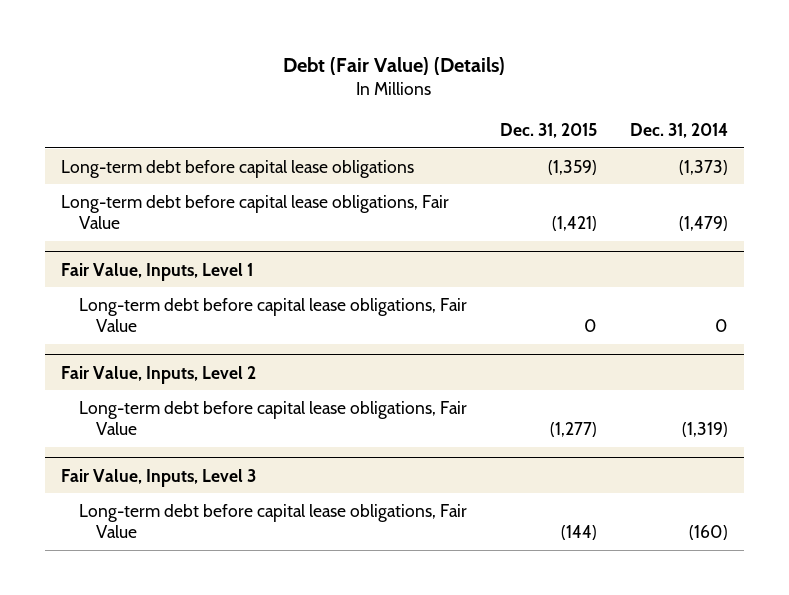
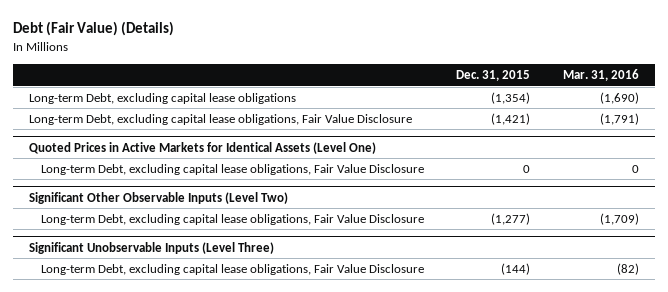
- | Dec. 31, 2015 | Dec. 31, 2014
+ | Dec. 31, 2015 | Mar. 31, 2016
- Long-term debt before capital lease obligations | (1,359) | (1,373)
- Long-term debt before capital lease obligations, Fair Value | (1,421) | (1,479)
- Fair Value, Inputs, Level 1
- Long-term debt before capital lease obligations, Fair Value | 0 | 0
- Fair Value, Inputs, Level 2
- Long-term debt before capital lease obligations, Fair Value | (1,277) | (1,319)
- Fair Value, Inputs, Level 3
- Long-term debt before capital lease obligations, Fair Value | (144) | (160)
+ Long-term Debt, excluding capital lease obligations | (1,354) | (1,690)
+ Long-term Debt, excluding capital lease obligations, Fair Value Disclosure | (1,421) | (1,791)
+ Quoted Prices in Active Markets for Identical Assets (Level One)
+ Long-term Debt, excluding capital lease obligations, Fair Value Disclosure | 0 | 0
+ Significant Other Observable Inputs (Level Two)
+ Long-term Debt, excluding capital lease obligations, Fair Value Disclosure | (1,277) | (1,709)
+ Significant Unobservable Inputs (Level Three)
+ Long-term Debt, excluding capital lease obligations, Fair Value Disclosure | (144) | (82)

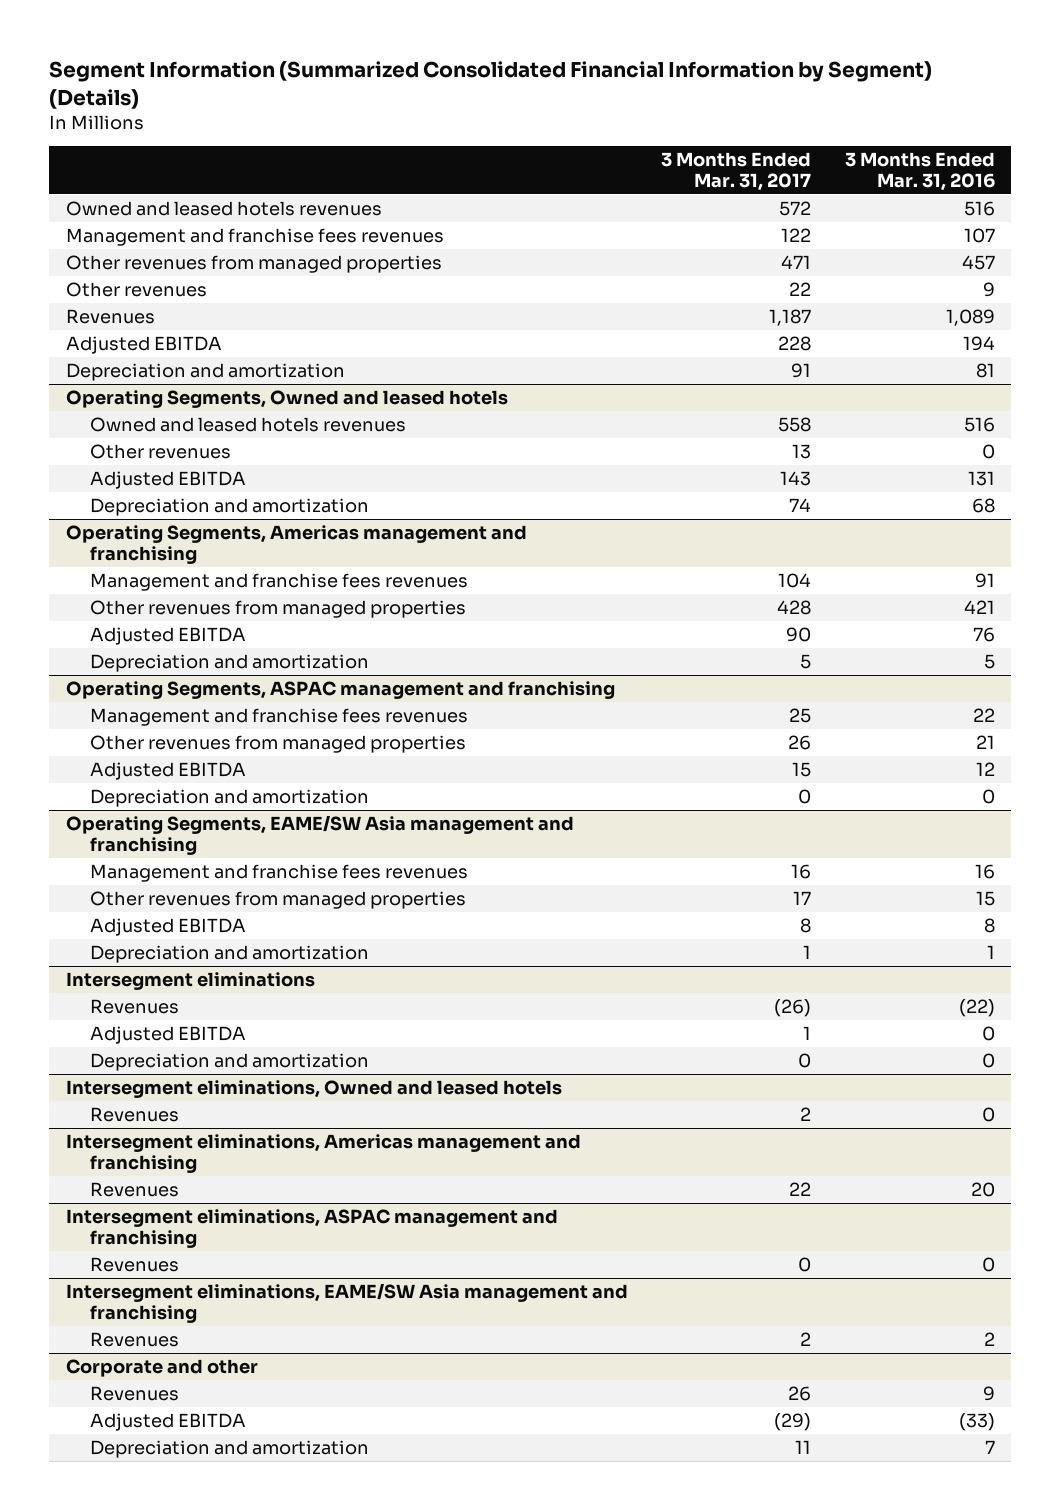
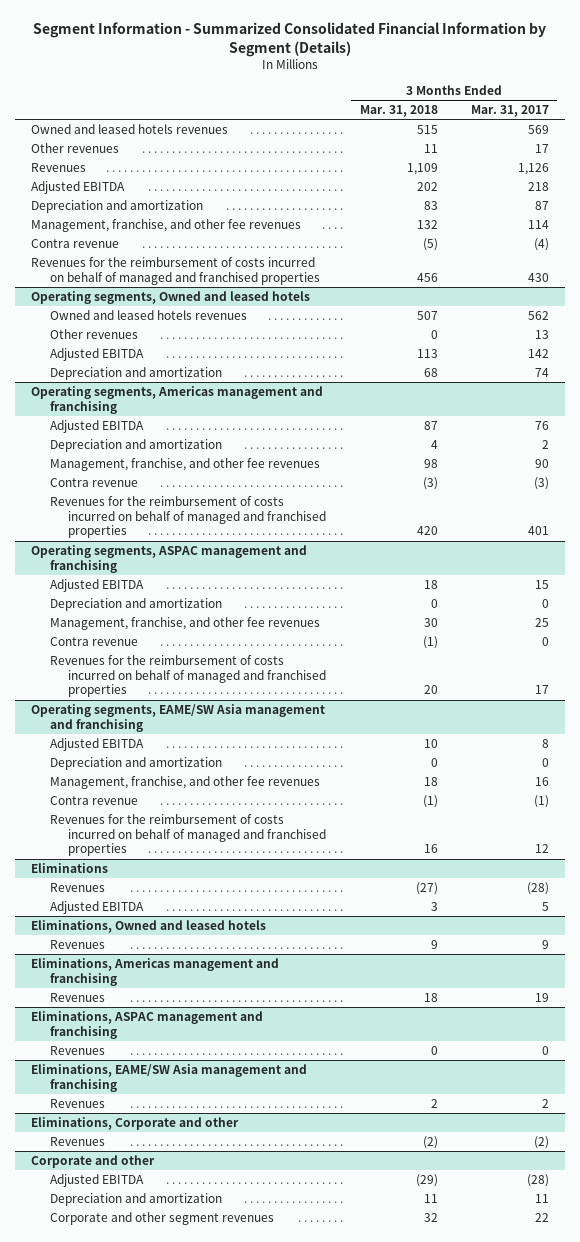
- Segment Information (Summarized Consolidated Financial Information by Segment) (Details)
+ Segment Information - Summarized Consolidated Financial Information by Segment (Details)
- | 3 Months Ended Mar. 31, 2017 | 3 Months Ended Mar. 31, 2016
+ | 3 Months Ended Mar. 31, 2018 | 3 Months Ended Mar. 31, 2017
- Owned and leased hotels revenues | 572 | 516
- Management and franchise fees revenues | 122 | 107
- Other revenues from managed properties | 471 | 457
- Other revenues | 22 | 9
- Revenues | 1,187 | 1,089
- Adjusted EBITDA | 228 | 194
- Depreciation and amortization | 91 | 81
- Operating Segments, Owned and leased hotels
- Owned and leased hotels revenues | 558 | 516
+ Owned and leased hotels revenues | 515 | 569
+ Other revenues | 11 | 17
+ Revenues | 1,109 | 1,126
+ Adjusted EBITDA | 202 | 218
+ Depreciation and amortization | 83 | 87
+ Management, franchise, and other fee revenues | 132 | 114
+ Contra revenue | (5) | (4)
+ Revenues for the reimbursement of costs incurred on behalf of managed and franchised properties | 456 | 430
+ Operating segments, Owned and leased hotels
+ Owned and leased hotels revenues | 507 | 562
- Adjusted EBITDA | 143 | 131
+ Adjusted EBITDA | 113 | 142
- Operating Segments, Americas management and franchising
- Management and franchise fees revenues | 104 | 91
- Other revenues from managed properties | 428 | 421
- Adjusted EBITDA | 90 | 76
- Depreciation and amortization | 5 | 5
- Operating Segments, ASPAC management and franchising
- Management and franchise fees revenues | 25 | 22
- Other revenues from managed properties | 26 | 21
+ Operating segments, Americas management and franchising
+ Adjusted EBITDA | 87 | 76
+ Depreciation and amortization | 4 | 2
+ Management, franchise, and other fee revenues | 98 | 90
+ Contra revenue | (3) | (3)
+ Revenues for the reimbursement of costs incurred on behalf of managed and franchised properties | 420 | 401
+ Operating segments, ASPAC management and franchising
- Operating Segments, EAME/SW Asia management and franchising
- Management and franchise fees revenues | 16 | 16
- Other revenues from managed properties | 17 | 15
+ Management, franchise, and other fee revenues | 30 | 25
+ Contra revenue | (1) | 0
+ Revenues for the reimbursement of costs incurred on behalf of managed and franchised properties | 20 | 17
+ Operating segments, EAME/SW Asia management and franchising
- Depreciation and amortization | 1 | 1
- Intersegment eliminations
- Revenues | (26) | (22)
- Adjusted EBITDA | 1 | 0
- Intersegment eliminations, Owned and leased hotels
- Revenues | 2 | 0
- Intersegment eliminations, Americas management and franchising
- Revenues | 22 | 20
- Intersegment eliminations, ASPAC management and franchising
+ Management, franchise, and other fee revenues | 18 | 16
+ Contra revenue | (1) | (1)
+ Revenues for the reimbursement of costs incurred on behalf of managed and franchised properties | 16 | 12
+ Eliminations
+ Revenues | (27) | (28)
+ Adjusted EBITDA | 3 | 5
+ Eliminations, Owned and leased hotels
+ Revenues | 9 | 9
+ Eliminations, Americas management and franchising
+ Revenues | 18 | 19
+ Eliminations, ASPAC management and franchising
- Intersegment eliminations, EAME/SW Asia management and franchising
+ Eliminations, EAME/SW Asia management and franchising
+ Eliminations, Corporate and other
+ Revenues | (2) | (2)
@ Corporate and other
- Revenues | 26 | 9
- Adjusted EBITDA | (29) | (33)
+ Adjusted EBITDA | (29) | (28)
+ Corporate and other segment revenues | 32 | 22

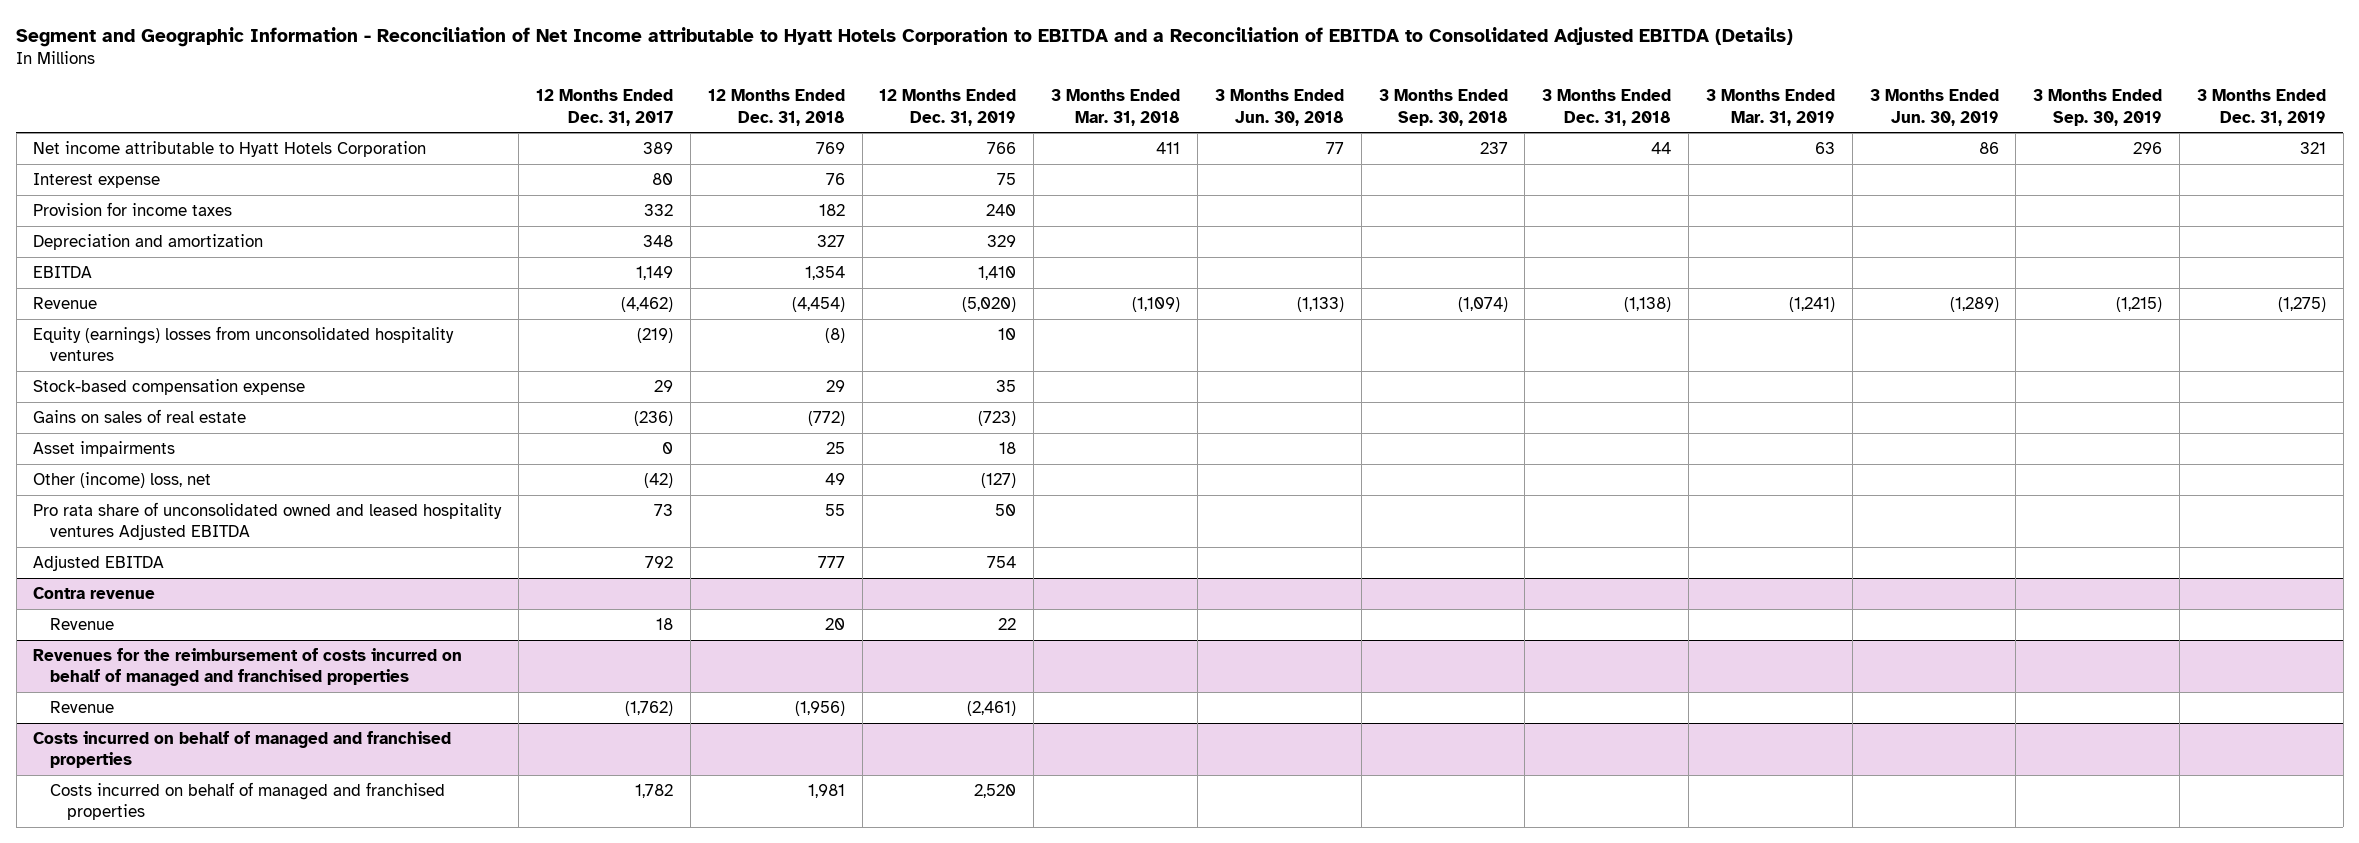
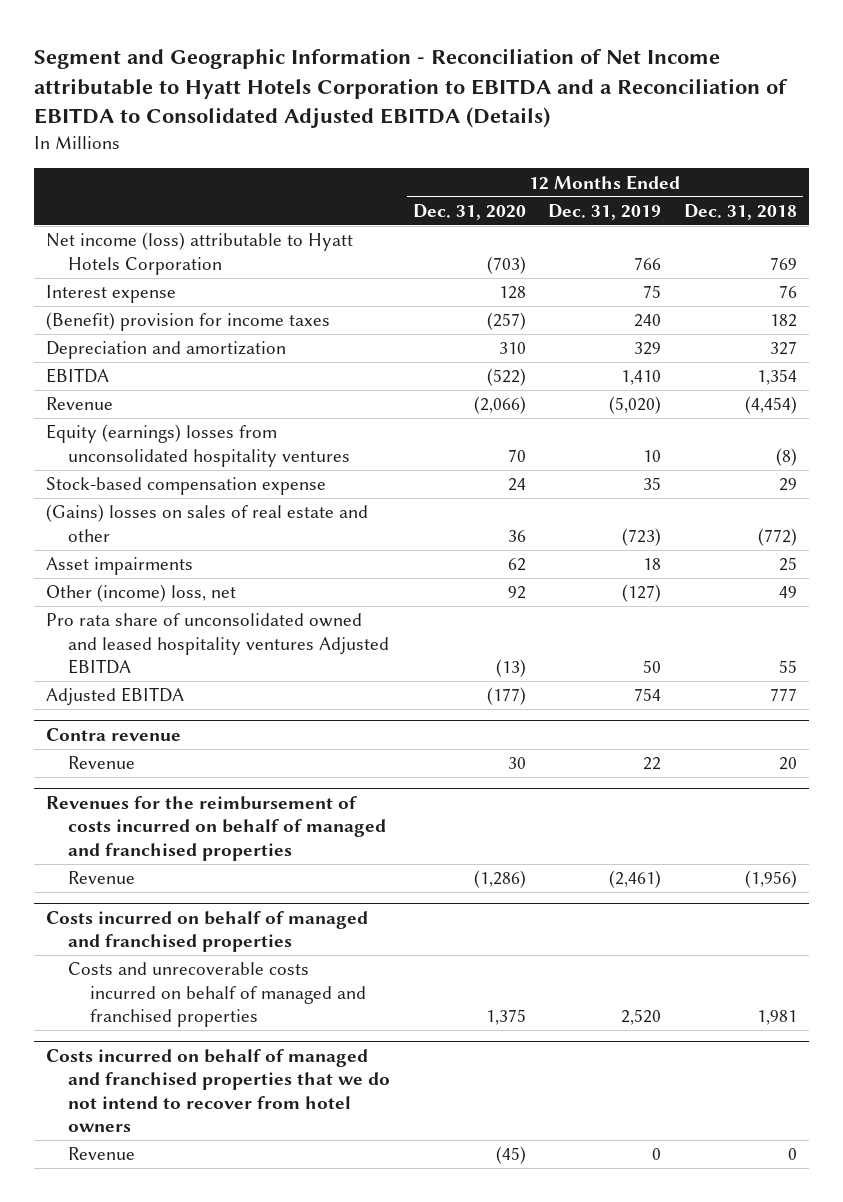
- | 12 Months Ended Dec. 31, 2017 | 12 Months Ended Dec. 31, 2018 | 12 Months Ended Dec. 31, 2019 | 3 Months Ended Mar. 31, 2018 | 3 Months Ended Jun. 30, 2018 | 3 Months Ended Sep. 30, 2018 | 3 Months Ended Dec. 31, 2018 | 3 Months Ended Mar. 31, 2019 | 3 Months Ended Jun. 30, 2019 | 3 Months Ended Sep. 30, 2019 | 3 Months Ended Dec. 31, 2019
+ | 12 Months Ended Dec. 31, 2020 | 12 Months Ended Dec. 31, 2019 | 12 Months Ended Dec. 31, 2018
- Net income attributable to Hyatt Hotels Corporation | 389 | 769 | 766 | 411 | 77 | 237 | 44 | 63 | 86 | 296 | 321
+ Net income (loss) attributable to Hyatt Hotels Corporation | (703) | 766 | 769
- Provision for income taxes | 332 | 182 | 240 | | | | | | | |
+ (Benefit) provision for income taxes | (257) | 240 | 182
- Gains on sales of real estate | (236) | (772) | (723) | | | | | | | |
+ (Gains) losses on sales of real estate and other | 36 | (723) | (772)
@ Costs incurred on behalf of managed and franchised properties
- Costs incurred on behalf of managed and franchised properties | 1,782 | 1,981 | 2,520 | | | | | | | |
+ Costs and unrecoverable costs incurred on behalf of managed and franchised properties | 1,375 | 2,520 | 1,981
+ Costs incurred on behalf of managed and franchised properties that we do not intend to recover from hotel owners
+ Revenue | (45) | 0 | 0

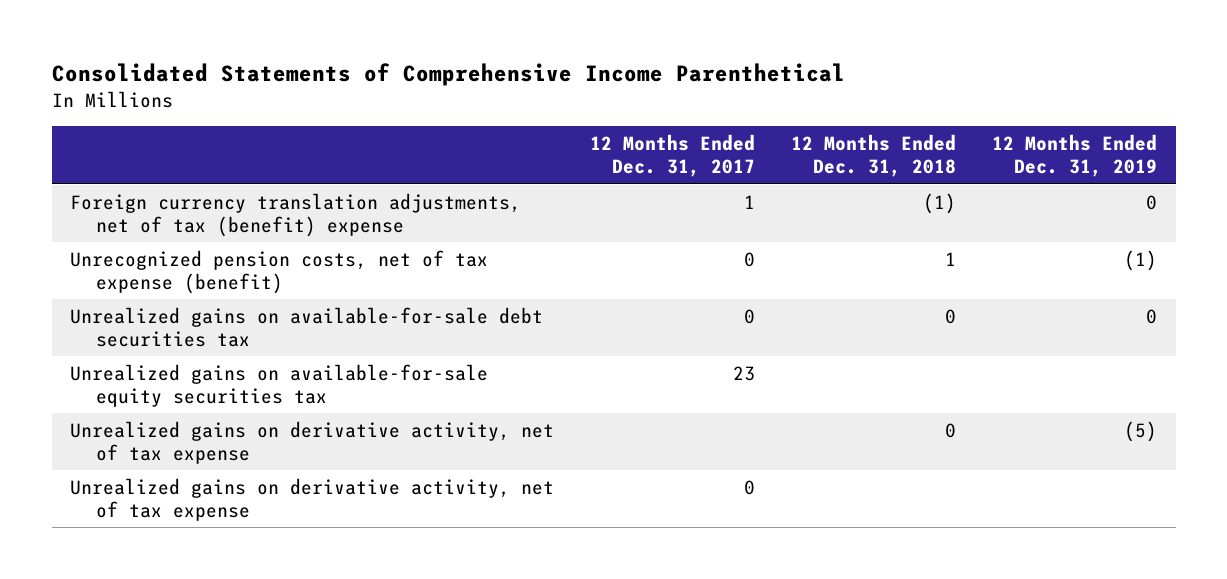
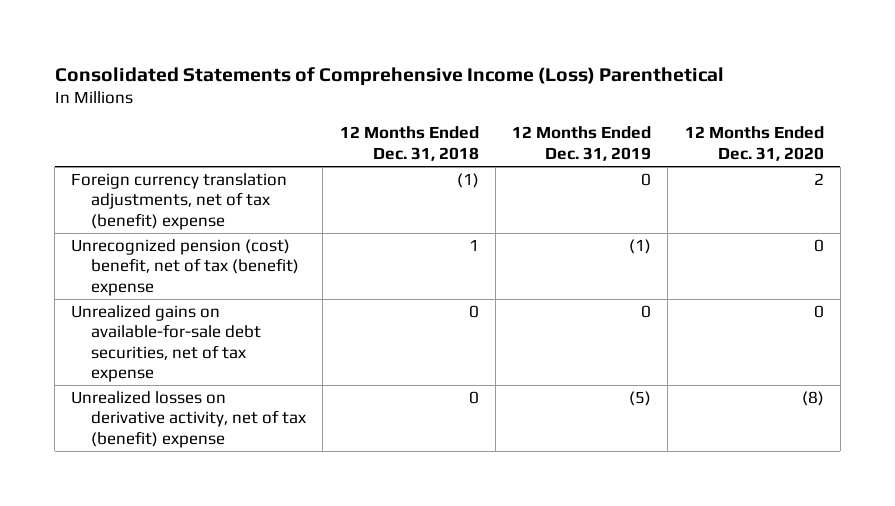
- Consolidated Statements of Comprehensive Income Parenthetical
+ Consolidated Statements of Comprehensive Income (Loss) Parenthetical
- | 12 Months Ended Dec. 31, 2017 | 12 Months Ended Dec. 31, 2018 | 12 Months Ended Dec. 31, 2019
+ | 12 Months Ended Dec. 31, 2018 | 12 Months Ended Dec. 31, 2019 | 12 Months Ended Dec. 31, 2020
- Unrecognized pension costs, net of tax expense (benefit) | 0 | 1 | (1)
- Unrealized gains on available-for-sale debt securities tax | 0 | 0 | 0
- Unrealized gains on available-for-sale equity securities tax | 23 | |
- Unrealized gains on derivative activity, net of tax expense | | 0 | (5)
- Unrealized gains on derivative activity, net of tax expense | 0 | |
+ Unrecognized pension (cost) benefit, net of tax (benefit) expense | 1 | (1) | 0
+ Unrealized gains on available-for-sale debt securities, net of tax expense | 0 | 0 | 0
+ Unrealized losses on derivative activity, net of tax (benefit) expense | 0 | (5) | (8)

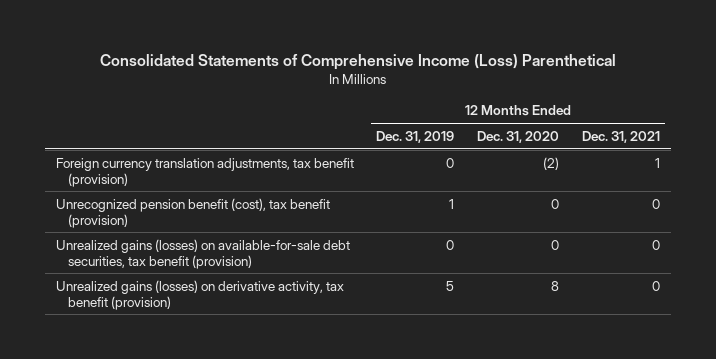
- | 12 Months Ended Dec. 31, 2018 | 12 Months Ended Dec. 31, 2019 | 12 Months Ended Dec. 31, 2020
+ | 12 Months Ended Dec. 31, 2019 | 12 Months Ended Dec. 31, 2020 | 12 Months Ended Dec. 31, 2021
- Foreign currency translation adjustments, net of tax (benefit) expense | (1) | 0 | 2
- Unrecognized pension (cost) benefit, net of tax (benefit) expense | 1 | (1) | 0
- Unrealized gains on available-for-sale debt securities, net of tax expense | 0 | 0 | 0
- Unrealized losses on derivative activity, net of tax (benefit) expense | 0 | (5) | (8)
+ Foreign currency translation adjustments, tax benefit (provision) | 0 | (2) | 1
+ Unrecognized pension benefit (cost), tax benefit (provision) | 1 | 0 | 0
+ Unrealized gains (losses) on available-for-sale debt securities, tax benefit (provision) | 0 | 0 | 0
+ Unrealized gains (losses) on derivative activity, tax benefit (provision) | 5 | 8 | 0

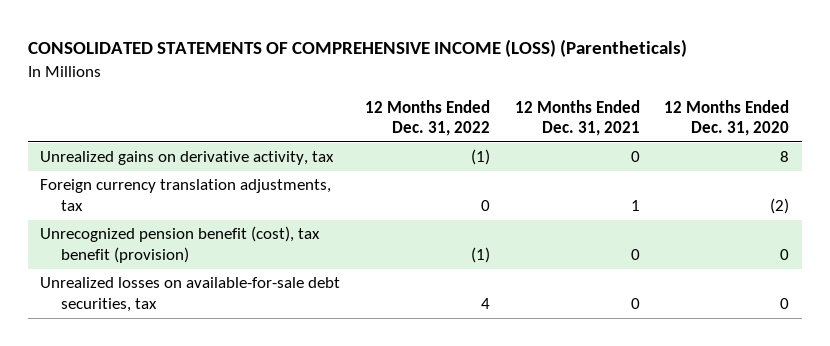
- Consolidated Statements of Comprehensive Income (Loss) Parenthetical
+ CONSOLIDATED STATEMENTS OF COMPREHENSIVE INCOME (LOSS) (Parentheticals)
- | 12 Months Ended Dec. 31, 2019 | 12 Months Ended Dec. 31, 2020 | 12 Months Ended Dec. 31, 2021
+ | 12 Months Ended Dec. 31, 2022 | 12 Months Ended Dec. 31, 2021 | 12 Months Ended Dec. 31, 2020
- Foreign currency translation adjustments, tax benefit (provision) | 0 | (2) | 1
+ Unrealized gains on derivative activity, tax | (1) | 0 | 8
+ Foreign currency translation adjustments, tax | 0 | 1 | (2)
- Unrealized gains (losses) on available-for-sale debt securities, tax benefit (provision) | 0 | 0 | 0
- Unrealized gains (losses) on derivative activity, tax benefit (provision) | 5 | 8 | 0
+ Unrealized losses on available-for-sale debt securities, tax | 4 | 0 | 0

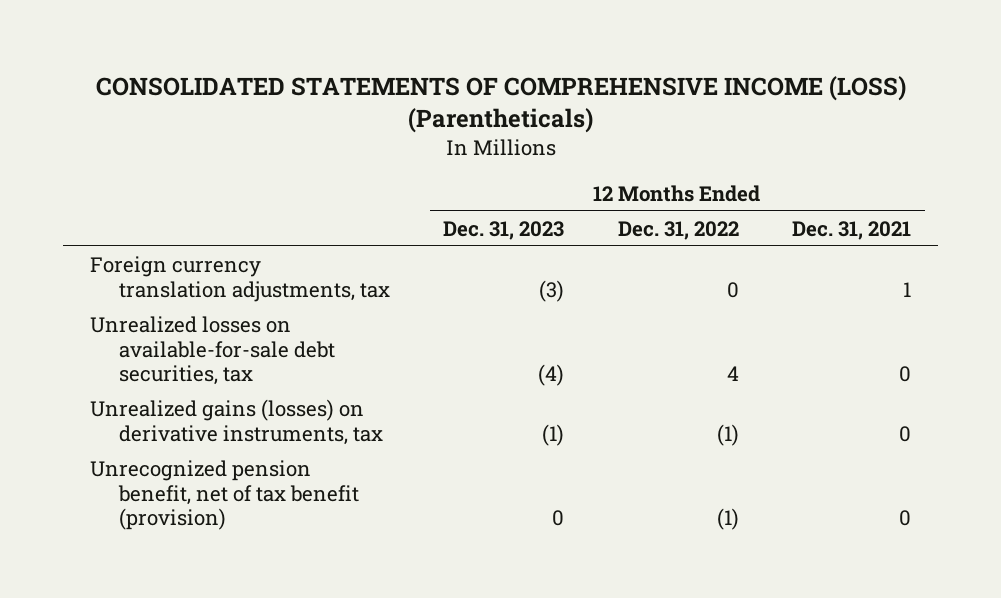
- | 12 Months Ended Dec. 31, 2022 | 12 Months Ended Dec. 31, 2021 | 12 Months Ended Dec. 31, 2020
+ | 12 Months Ended Dec. 31, 2023 | 12 Months Ended Dec. 31, 2022 | 12 Months Ended Dec. 31, 2021
- Unrealized gains on derivative activity, tax | (1) | 0 | 8
- Unrecognized pension benefit (cost), tax benefit (provision) | (1) | 0 | 0
+ Unrealized gains (losses) on derivative instruments, tax | (1) | (1) | 0
+ Unrecognized pension benefit, net of tax benefit (provision) | 0 | (1) | 0

